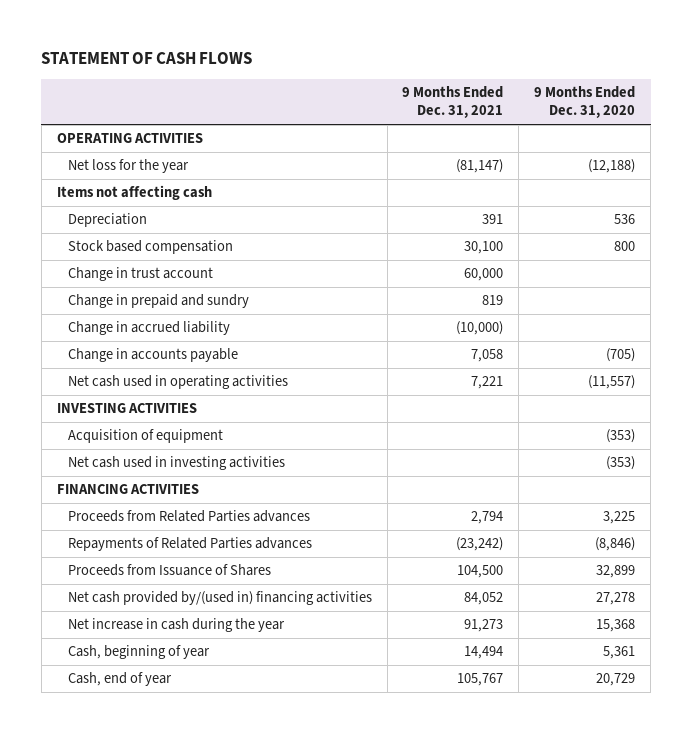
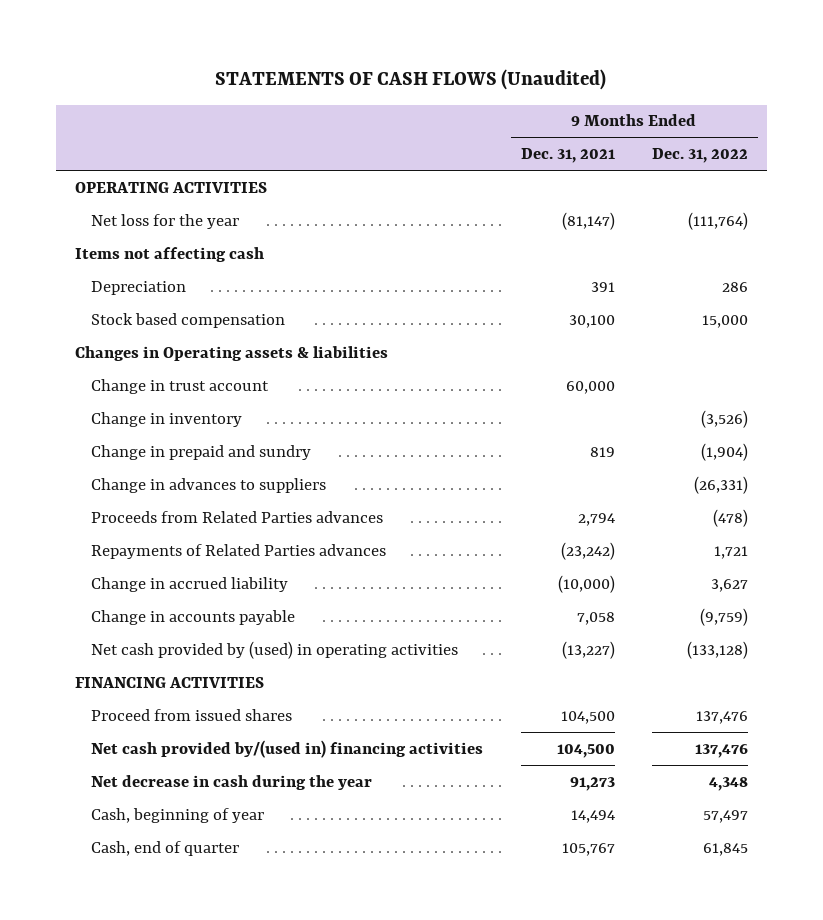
- STATEMENT OF CASH FLOWS
+ STATEMENTS OF CASH FLOWS (Unaudited)
- | 9 Months Ended Dec. 31, 2021 | 9 Months Ended Dec. 31, 2020
+ | 9 Months Ended Dec. 31, 2021 | 9 Months Ended Dec. 31, 2022
+ Changes in Operating assets & liabilities
+ Change in inventory | | (3,526)
+ Change in advances to suppliers | | (26,331)
moved up: Proceeds from Related Parties advances | 2,794 | (478)
moved up: Repayments of Related Parties advances | (23,242) | 1,721
- Net cash used in operating activities | 7,221 | (11,557)
- INVESTING ACTIVITIES
- Acquisition of equipment | | (353)
- Net cash used in investing activities | | (353)
+ Net cash provided by (used) in operating activities | (13,227) | (133,128)
- Proceeds from Issuance of Shares | 104,500 | 32,899
- Net cash provided by/(used in) financing activities | 84,052 | 27,278
- Net increase in cash during the year | 91,273 | 15,368
+ Proceed from issued shares | 104,500 | 137,476
+ Net cash provided by/(used in) financing activities | 104,500 | 137,476
+ Net decrease in cash during the year | 91,273 | 4,348
- Cash, end of year | 105,767 | 20,729
+ Cash, end of quarter | 105,767 | 61,845

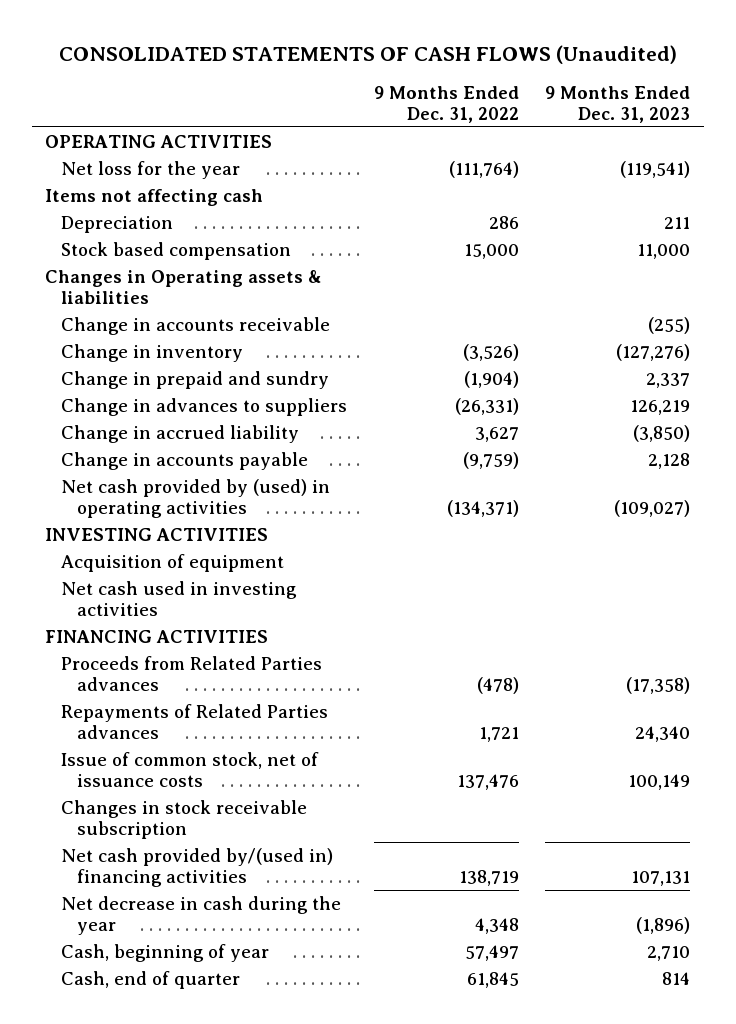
- STATEMENTS OF CASH FLOWS (Unaudited)
+ CONSOLIDATED STATEMENTS OF CASH FLOWS (Unaudited)
- | 9 Months Ended Dec. 31, 2021 | 9 Months Ended Dec. 31, 2022
+ | 9 Months Ended Dec. 31, 2022 | 9 Months Ended Dec. 31, 2023
- Change in trust account | 60,000 |
+ Change in accounts receivable | | (255)
- Net cash provided by (used) in operating activities | (13,227) | (133,128)
+ Net cash provided by (used) in operating activities | (134,371) | (109,027)
+ INVESTING ACTIVITIES
+ Acquisition of equipment
+ Net cash used in investing activities
- Proceed from issued shares | 104,500 | 137,476
- Net cash provided by/(used in) financing activities | 104,500 | 137,476
moved down: Proceeds from Related Parties advances | (478) | (17,358)
moved down: Repayments of Related Parties advances | 1,721 | 24,340
+ Issue of common stock, net of issuance costs | 137,476 | 100,149
+ Changes in stock receivable subscription
+ Net cash provided by/(used in) financing activities | 138,719 | 107,131

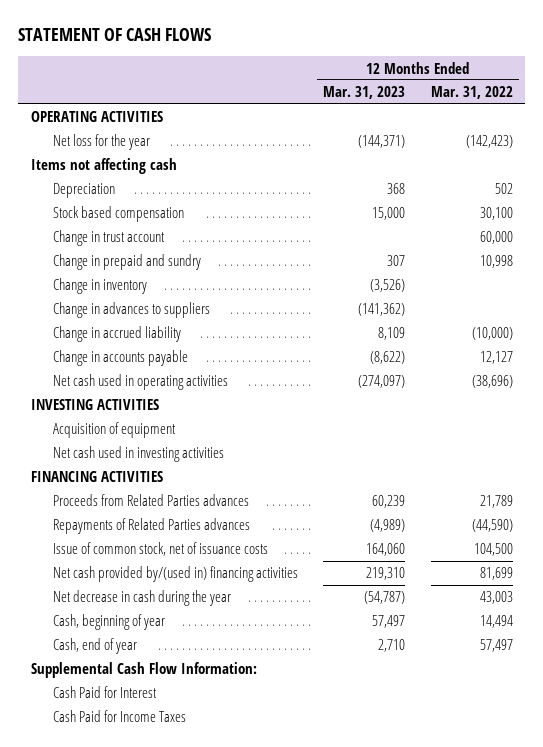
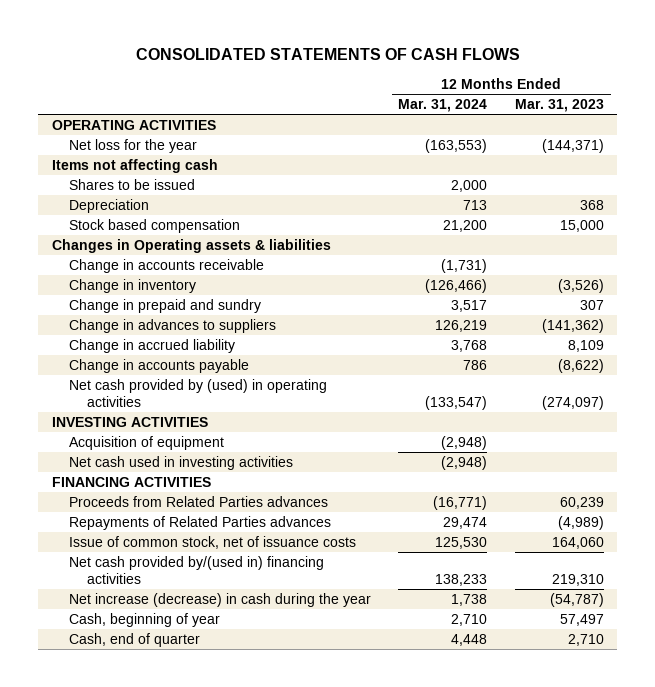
- STATEMENT OF CASH FLOWS
+ CONSOLIDATED STATEMENTS OF CASH FLOWS
- | 12 Months Ended Mar. 31, 2023 | 12 Months Ended Mar. 31, 2022
+ | 12 Months Ended Mar. 31, 2024 | 12 Months Ended Mar. 31, 2023
+ Shares to be issued | 2,000 |
- Change in trust account | | 60,000
+ Changes in Operating assets & liabilities
+ Change in accounts receivable | (1,731) |
moved down: Change in prepaid and sundry | 3,517 | 307
- Net cash used in operating activities | (274,097) | (38,696)
+ Net cash provided by (used) in operating activities | (133,547) | (274,097)
- Net decrease in cash during the year | (54,787) | 43,003
+ Net increase (decrease) in cash during the year | 1,738 | (54,787)
- Cash, end of year | 2,710 | 57,497
- Supplemental Cash Flow Information:
- Cash Paid for Interest
- Cash Paid for Income Taxes
+ Cash, end of quarter | 4,448 | 2,710

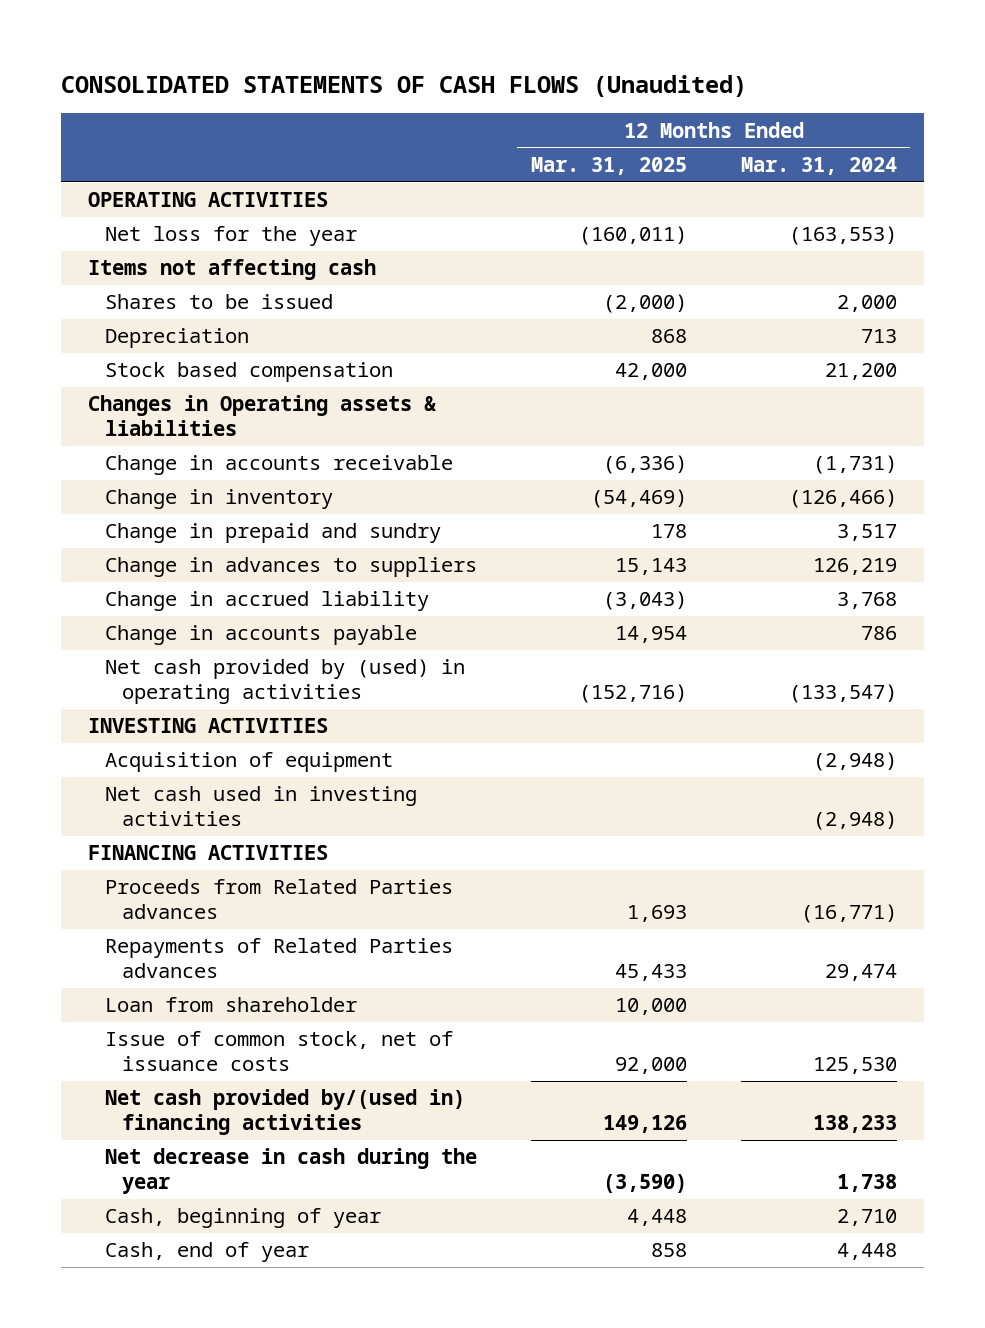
- CONSOLIDATED STATEMENTS OF CASH FLOWS
+ CONSOLIDATED STATEMENTS OF CASH FLOWS (Unaudited)
- | 12 Months Ended Mar. 31, 2024 | 12 Months Ended Mar. 31, 2023
+ | 12 Months Ended Mar. 31, 2025 | 12 Months Ended Mar. 31, 2024
+ Loan from shareholder | 10,000 |
- Net increase (decrease) in cash during the year | 1,738 | (54,787)
+ Net decrease in cash during the year | (3,590) | 1,738
- Cash, end of quarter | 4,448 | 2,710
+ Cash, end of year | 858 | 4,448

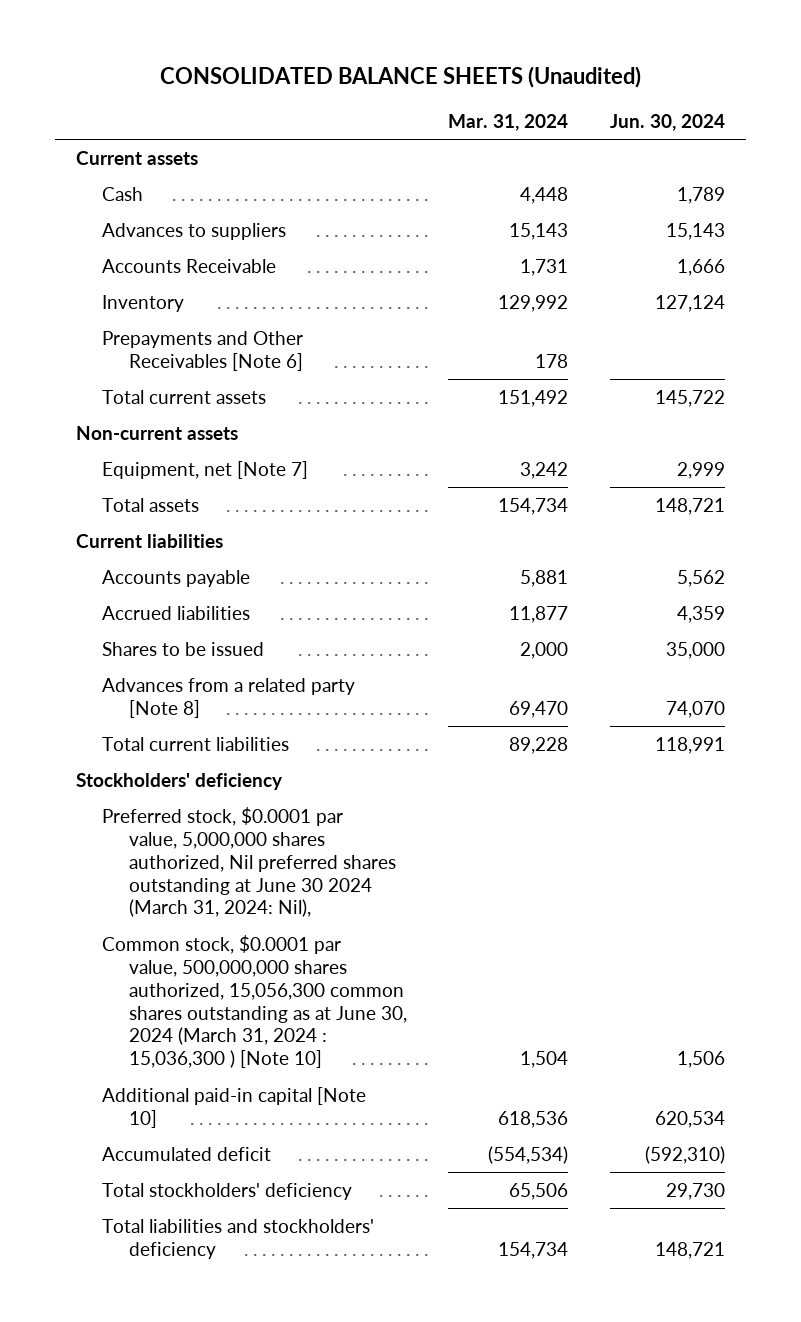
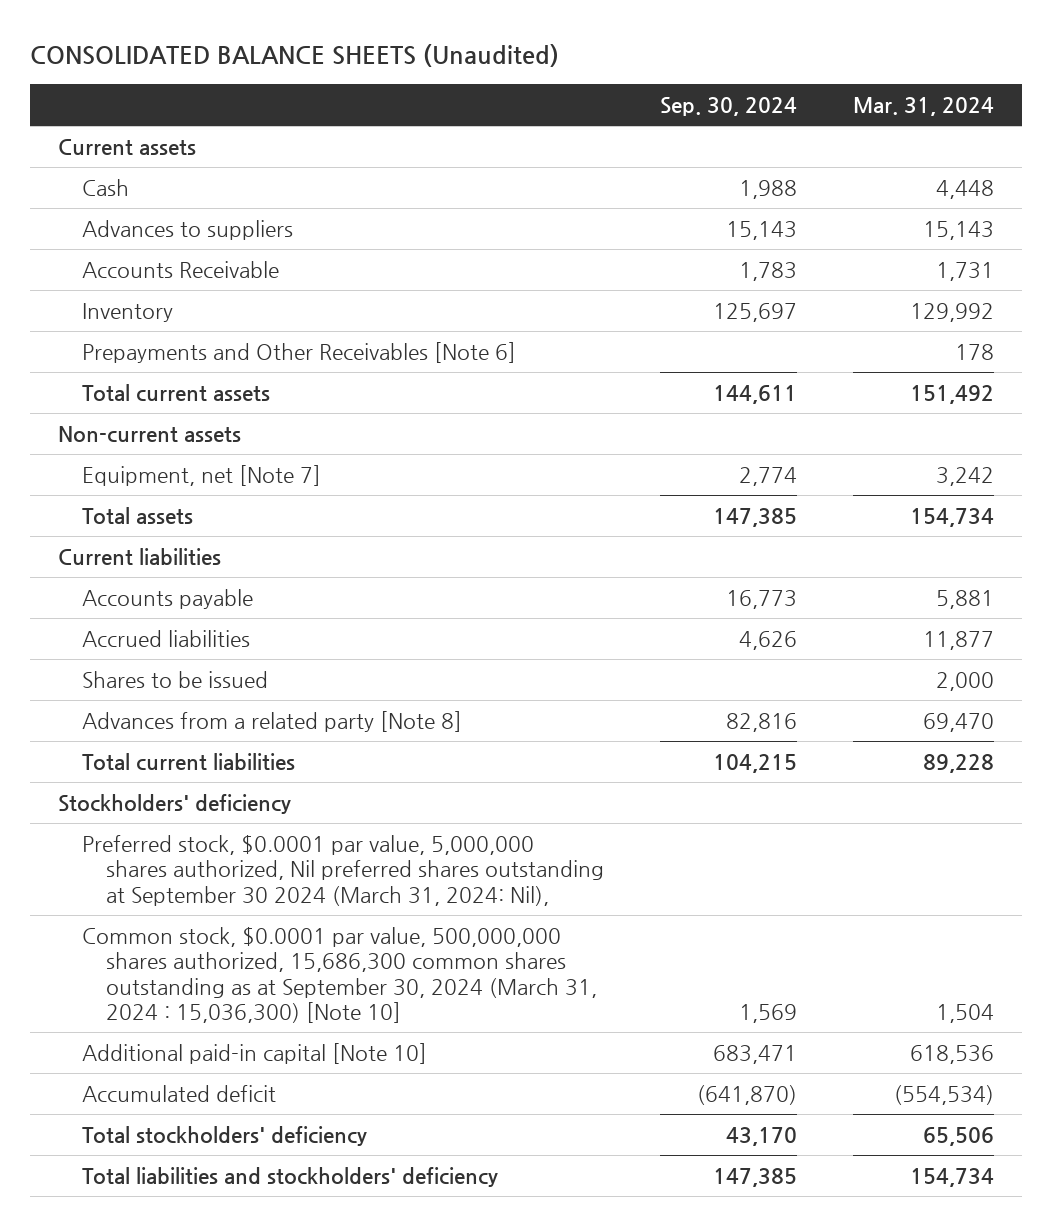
- | Mar. 31, 2024 | Jun. 30, 2024
+ | Sep. 30, 2024 | Mar. 31, 2024
- Preferred stock, $0.0001 par value, 5,000,000 shares authorized, Nil preferred shares outstanding at June 30 2024 (March 31, 2024: Nil),
- Common stock, $0.0001 par value, 500,000,000 shares authorized, 15,056,300 common shares outstanding as at June 30, 2024 (March 31, 2024 : 15,036,300 ) [Note 10] | 1,504 | 1,506
+ Preferred stock, $0.0001 par value, 5,000,000 shares authorized, Nil preferred shares outstanding at September 30 2024 (March 31, 2024: Nil),
+ Common stock, $0.0001 par value, 500,000,000 shares authorized, 15,686,300 common shares outstanding as at September 30, 2024 (March 31, 2024 : 15,036,300) [Note 10] | 1,569 | 1,504

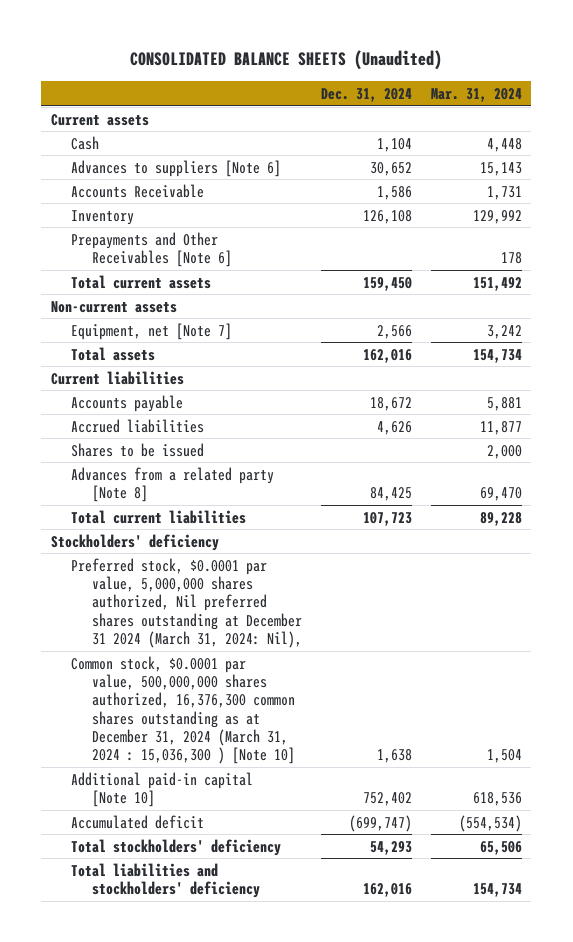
- | Sep. 30, 2024 | Mar. 31, 2024
+ | Dec. 31, 2024 | Mar. 31, 2024
- Advances to suppliers | 15,143 | 15,143
+ Advances to suppliers [Note 6] | 30,652 | 15,143
- Preferred stock, $0.0001 par value, 5,000,000 shares authorized, Nil preferred shares outstanding at September 30 2024 (March 31, 2024: Nil),
- Common stock, $0.0001 par value, 500,000,000 shares authorized, 15,686,300 common shares outstanding as at September 30, 2024 (March 31, 2024 : 15,036,300) [Note 10] | 1,569 | 1,504
+ Preferred stock, $0.0001 par value, 5,000,000 shares authorized, Nil preferred shares outstanding at December 31 2024 (March 31, 2024: Nil),
+ Common stock, $0.0001 par value, 500,000,000 shares authorized, 16,376,300 common shares outstanding as at December 31, 2024 (March 31, 2024 : 15,036,300 ) [Note 10] | 1,638 | 1,504

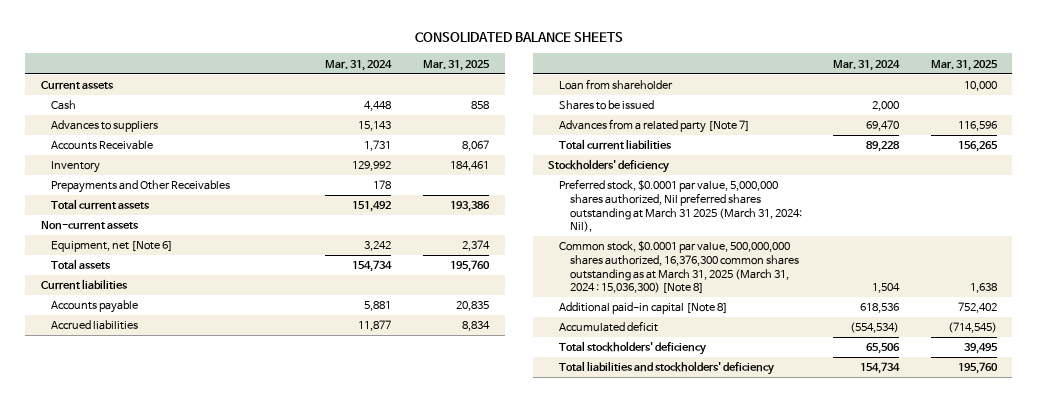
- CONSOLIDATED BALANCE SHEETS (Unaudited)
+ CONSOLIDATED BALANCE SHEETS
- | Dec. 31, 2024 | Mar. 31, 2024
+ | Mar. 31, 2024 | Mar. 31, 2025
- Advances to suppliers [Note 6] | 30,652 | 15,143
+ Advances to suppliers | 15,143 |
- Prepayments and Other Receivables [Note 6] | | 178
+ Prepayments and Other Receivables | 178 |
- Equipment, net [Note 7] | 2,566 | 3,242
+ Equipment, net [Note 6] | 3,242 | 2,374
+ Loan from shareholder | | 10,000
- Advances from a related party [Note 8] | 84,425 | 69,470
+ Advances from a related party [Note 7] | 69,470 | 116,596
- Preferred stock, $0.0001 par value, 5,000,000 shares authorized, Nil preferred shares outstanding at December 31 2024 (March 31, 2024: Nil),
- Common stock, $0.0001 par value, 500,000,000 shares authorized, 16,376,300 common shares outstanding as at December 31, 2024 (March 31, 2024 : 15,036,300 ) [Note 10] | 1,638 | 1,504
- Additional paid-in capital [Note 10] | 752,402 | 618,536
+ Preferred stock, $0.0001 par value, 5,000,000 shares authorized, Nil preferred shares outstanding at March 31 2025 (March 31, 2024: Nil),
+ Common stock, $0.0001 par value, 500,000,000 shares authorized, 16,376,300 common shares outstanding as at March 31, 2025 (March 31, 2024 : 15,036,300) [Note 8] | 1,504 | 1,638
+ Additional paid-in capital [Note 8] | 618,536 | 752,402

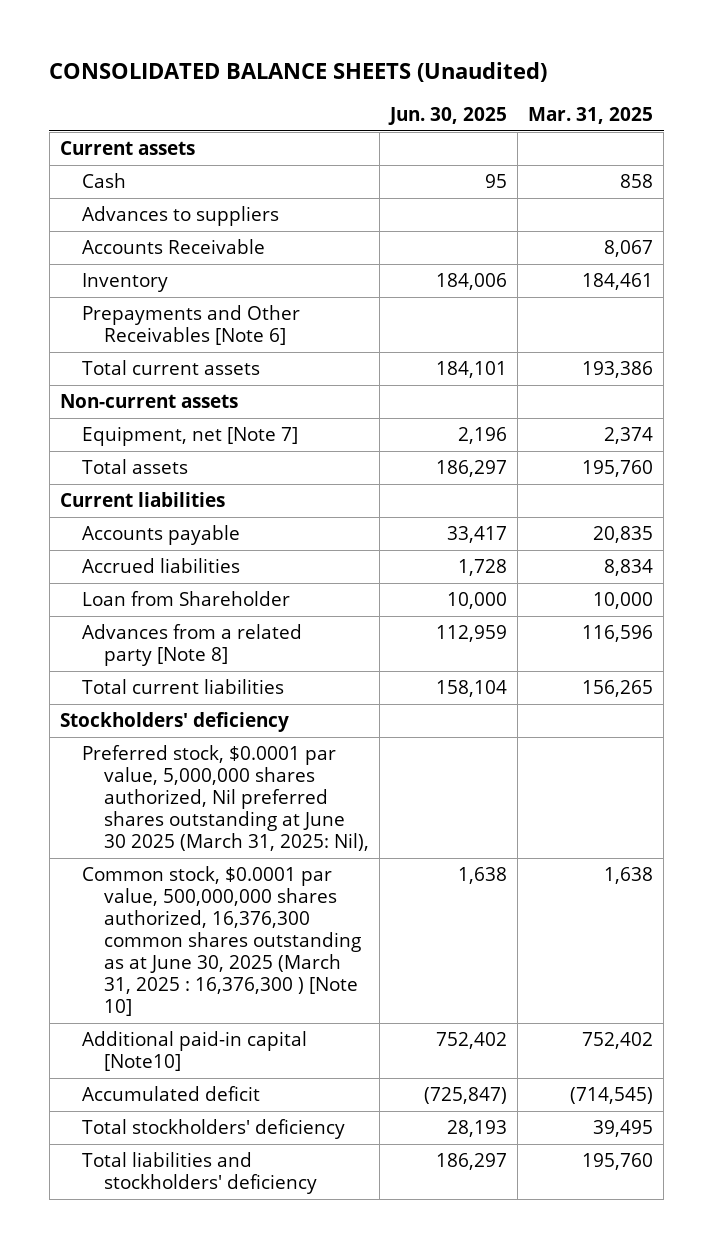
- CONSOLIDATED BALANCE SHEETS
+ CONSOLIDATED BALANCE SHEETS (Unaudited)
- | Mar. 31, 2024 | Mar. 31, 2025
+ | Jun. 30, 2025 | Mar. 31, 2025
- Prepayments and Other Receivables | 178 |
+ Prepayments and Other Receivables [Note 6]
- Equipment, net [Note 6] | 3,242 | 2,374
+ Equipment, net [Note 7] | 2,196 | 2,374
- Loan from shareholder | | 10,000
- Shares to be issued | 2,000 |
- Advances from a related party [Note 7] | 69,470 | 116,596
+ Loan from Shareholder | 10,000 | 10,000
+ Advances from a related party [Note 8] | 112,959 | 116,596
- Preferred stock, $0.0001 par value, 5,000,000 shares authorized, Nil preferred shares outstanding at March 31 2025 (March 31, 2024: Nil),
- Common stock, $0.0001 par value, 500,000,000 shares authorized, 16,376,300 common shares outstanding as at March 31, 2025 (March 31, 2024 : 15,036,300) [Note 8] | 1,504 | 1,638
- Additional paid-in capital [Note 8] | 618,536 | 752,402
+ Preferred stock, $0.0001 par value, 5,000,000 shares authorized, Nil preferred shares outstanding at June 30 2025 (March 31, 2025: Nil),
+ Common stock, $0.0001 par value, 500,000,000 shares authorized, 16,376,300 common shares outstanding as at June 30, 2025 (March 31, 2025 : 16,376,300 ) [Note 10] | 1,638 | 1,638
+ Additional paid-in capital [Note10] | 752,402 | 752,402

